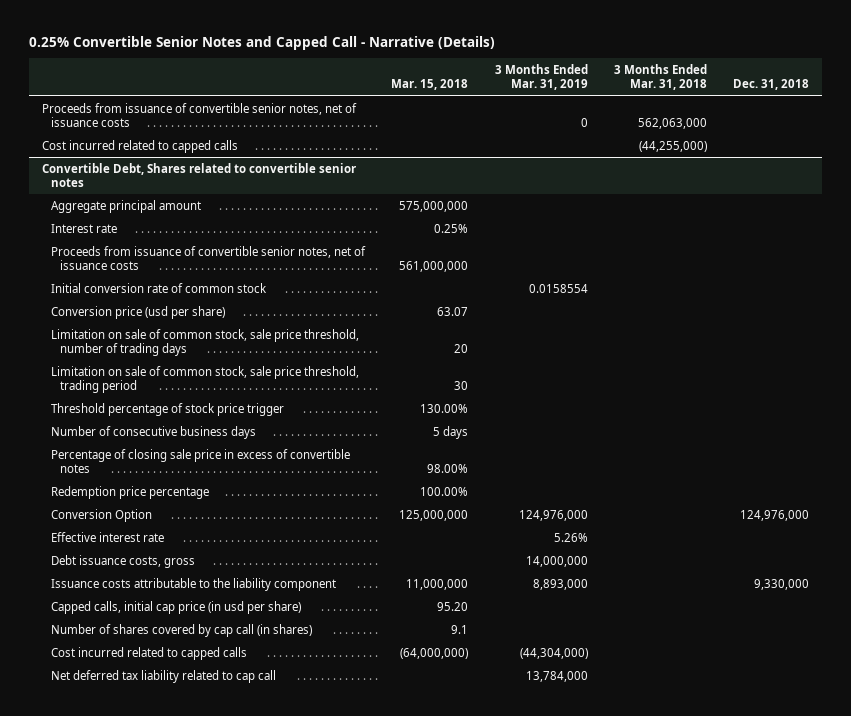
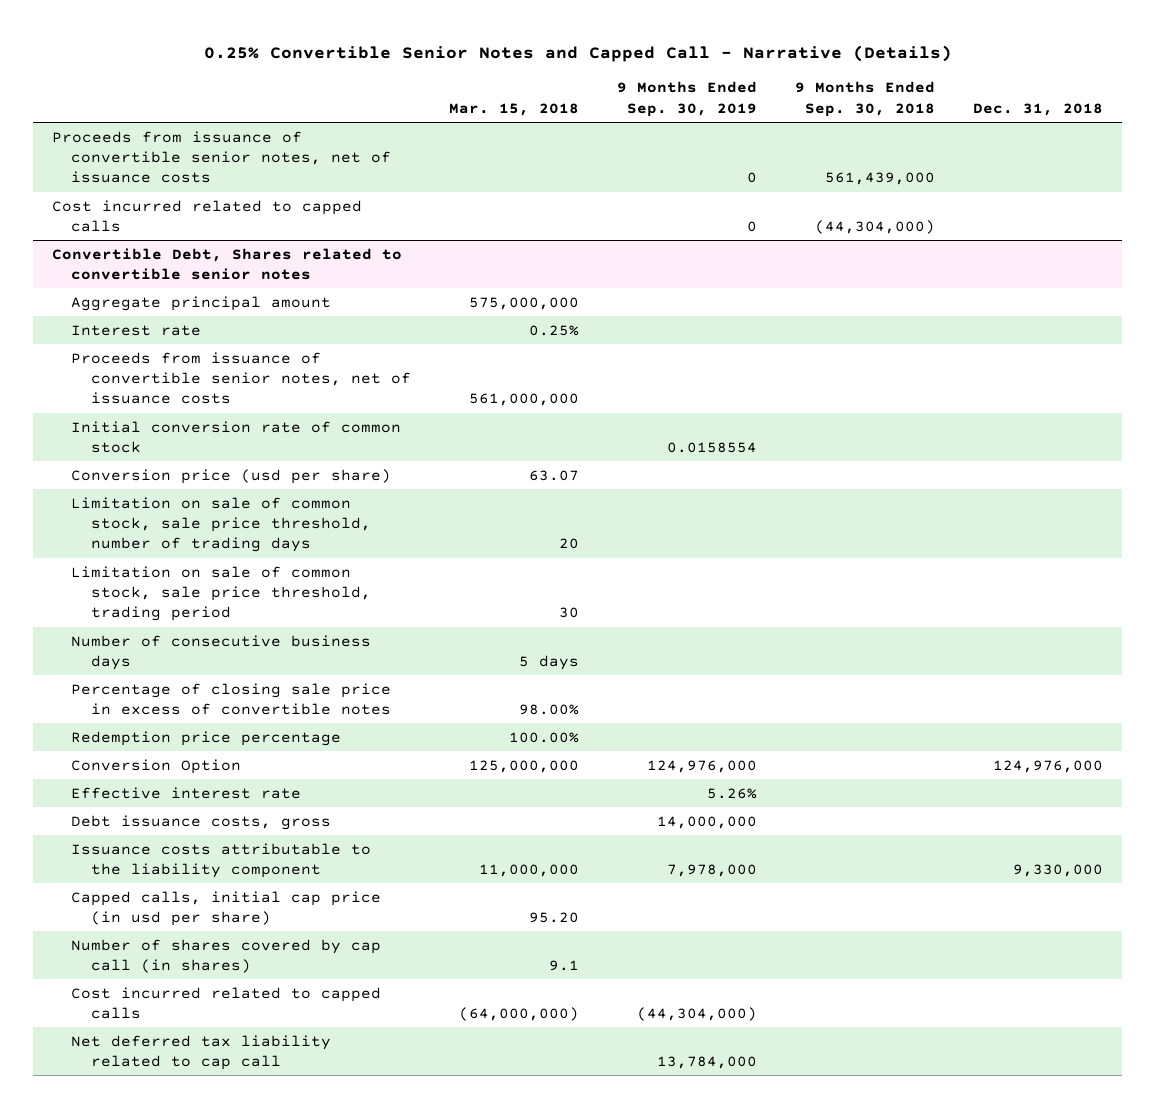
- | Mar. 15, 2018 | 3 Months Ended Mar. 31, 2019 | 3 Months Ended Mar. 31, 2018 | Dec. 31, 2018
+ | Mar. 15, 2018 | 9 Months Ended Sep. 30, 2019 | 9 Months Ended Sep. 30, 2018 | Dec. 31, 2018
@ Convertible Debt, Shares related to convertible senior notes
- Threshold percentage of stock price trigger | 130.00% | | |

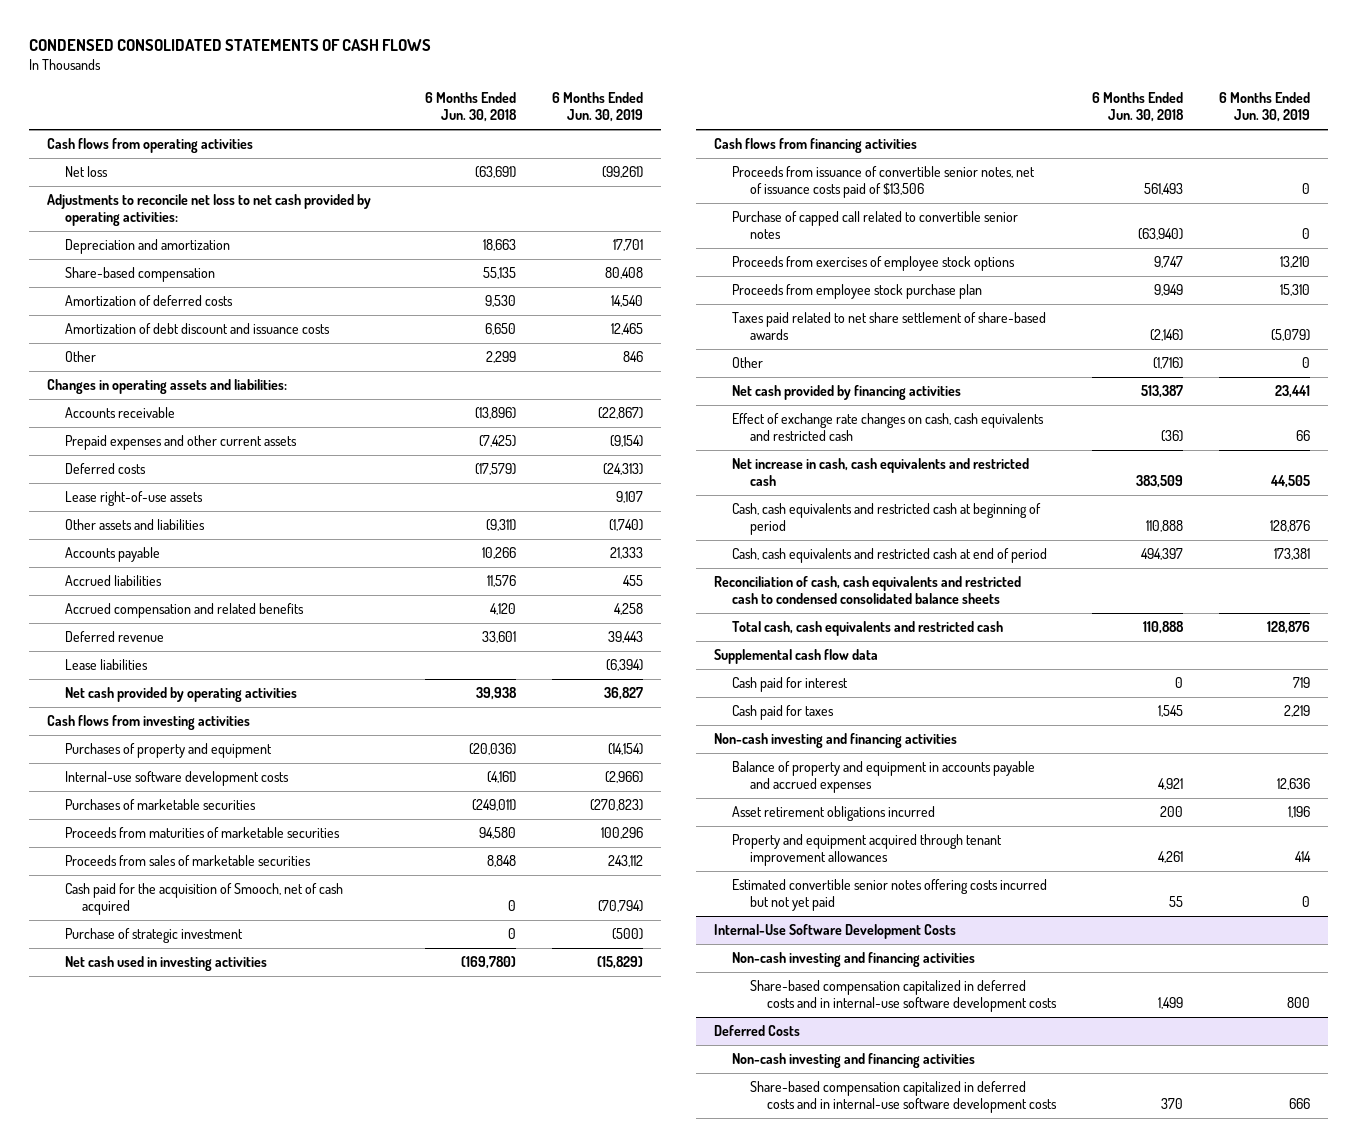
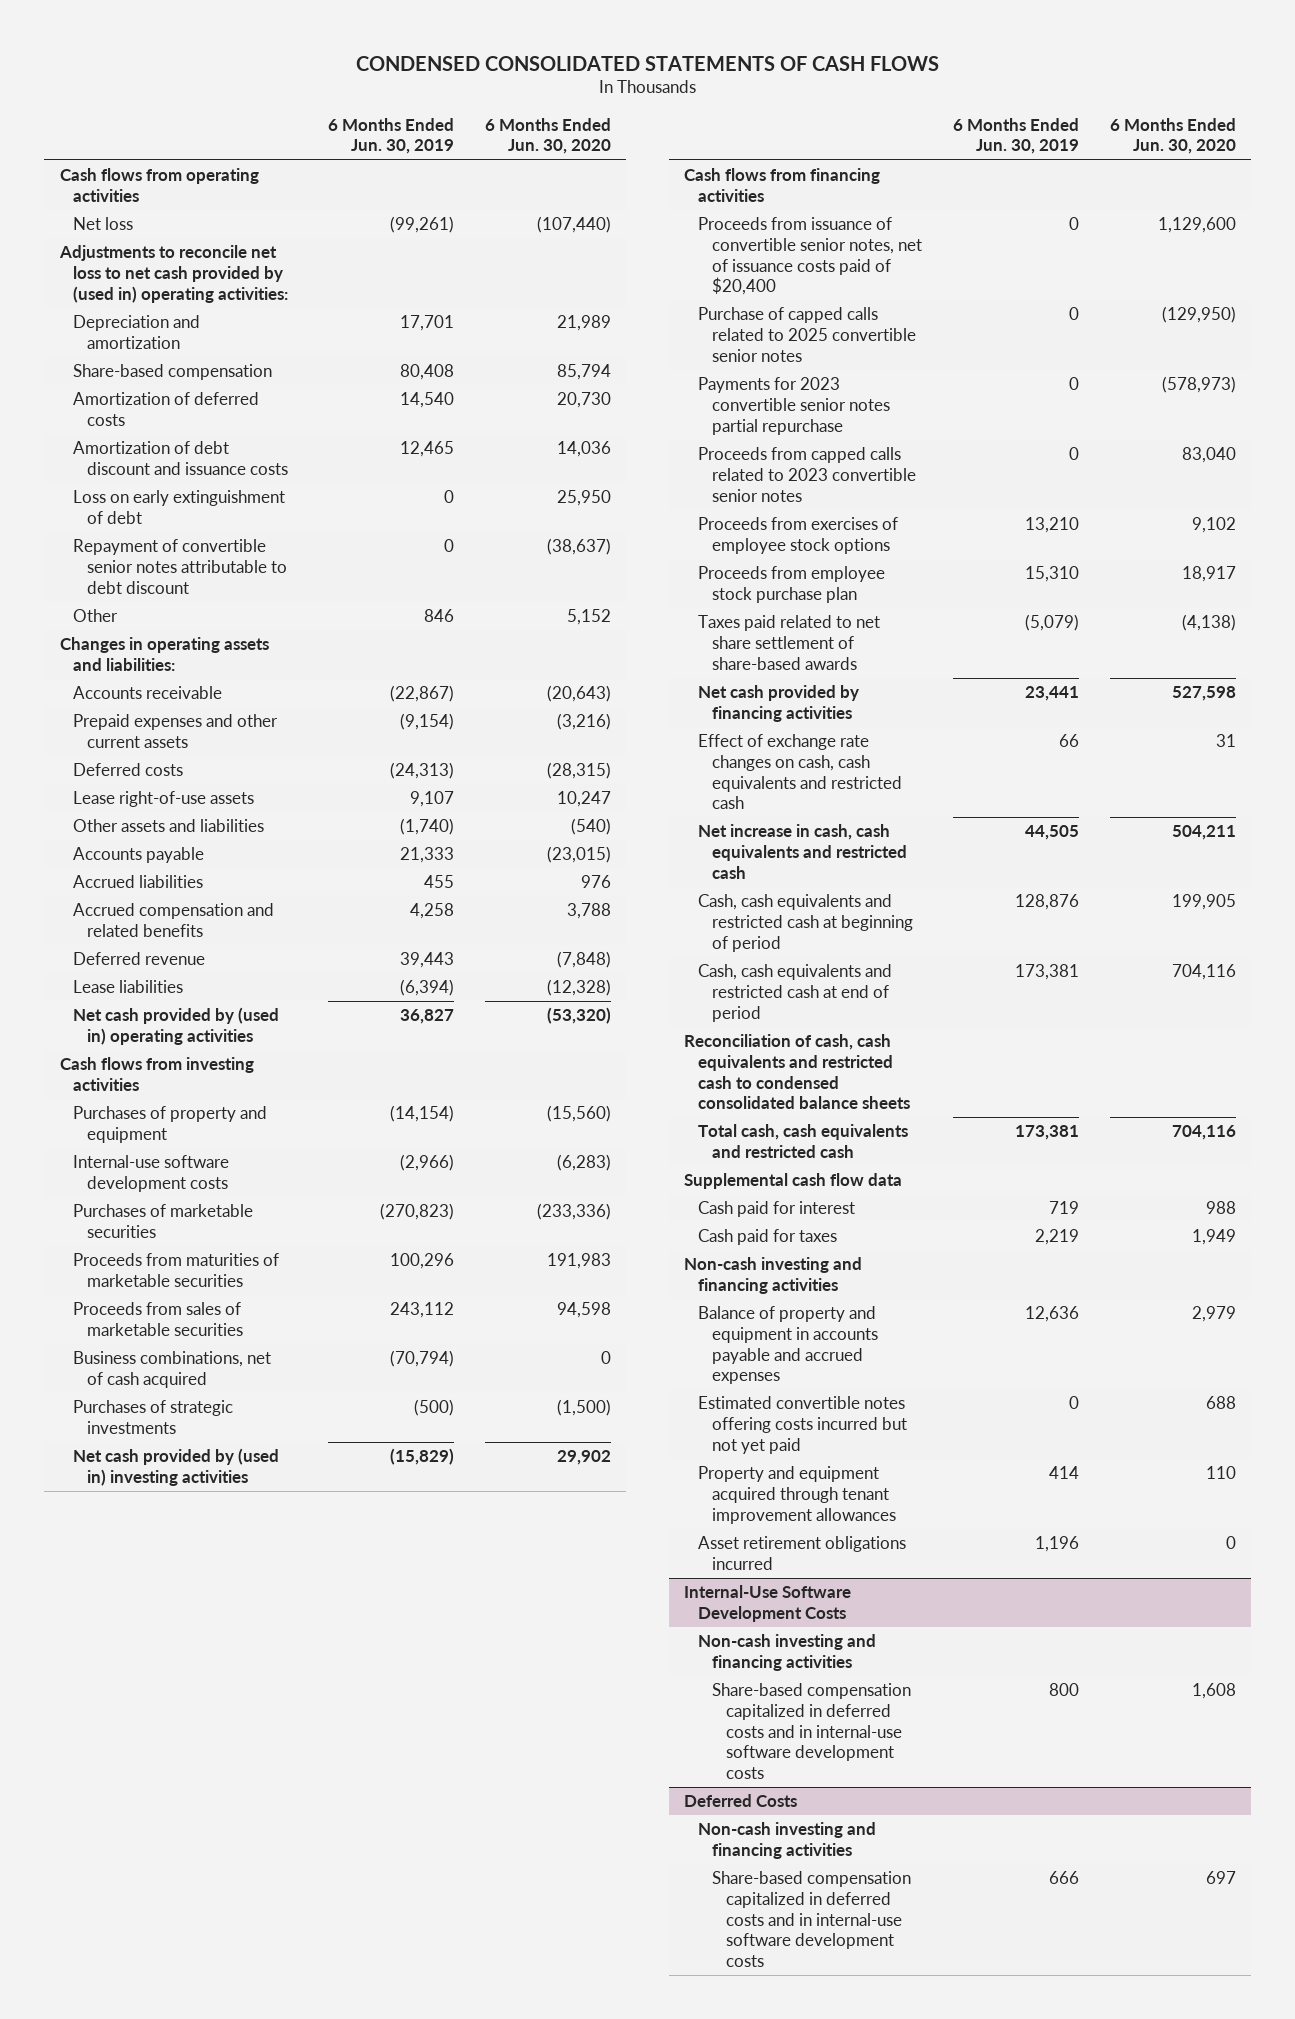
- | 6 Months Ended Jun. 30, 2018 | 6 Months Ended Jun. 30, 2019
+ | 6 Months Ended Jun. 30, 2019 | 6 Months Ended Jun. 30, 2020
- Adjustments to reconcile net loss to net cash provided by operating activities:
+ Adjustments to reconcile net loss to net cash provided by (used in) operating activities:
+ Loss on early extinguishment of debt | 0 | 25,950
+ Repayment of convertible senior notes attributable to debt discount | 0 | (38,637)
- Net cash provided by operating activities | 39,938 | 36,827
+ Net cash provided by (used in) operating activities | 36,827 | (53,320)
- Cash paid for the acquisition of Smooch, net of cash acquired | 0 | (70,794)
- Purchase of strategic investment | 0 | (500)
- Net cash used in investing activities | (169,780) | (15,829)
+ Business combinations, net of cash acquired | (70,794) | 0
+ Purchases of strategic investments | (500) | (1,500)
+ Net cash provided by (used in) investing activities | (15,829) | 29,902
- Proceeds from issuance of convertible senior notes, net of issuance costs paid of $13,506 | 561,493 | 0
- Purchase of capped call related to convertible senior notes | (63,940) | 0
+ Proceeds from issuance of convertible senior notes, net of issuance costs paid of $20,400 | 0 | 1,129,600
+ Purchase of capped calls related to 2025 convertible senior notes | 0 | (129,950)
+ Payments for 2023 convertible senior notes partial repurchase | 0 | (578,973)
+ Proceeds from capped calls related to 2023 convertible senior notes | 0 | 83,040
- Other | (1,716) | 0
- Total cash, cash equivalents and restricted cash | 110,888 | 128,876
+ Total cash, cash equivalents and restricted cash | 173,381 | 704,116
+ Estimated convertible notes offering costs incurred but not yet paid | 0 | 688
- Estimated convertible senior notes offering costs incurred but not yet paid | 55 | 0
moved down: Asset retirement obligations incurred | 1,196 | 0

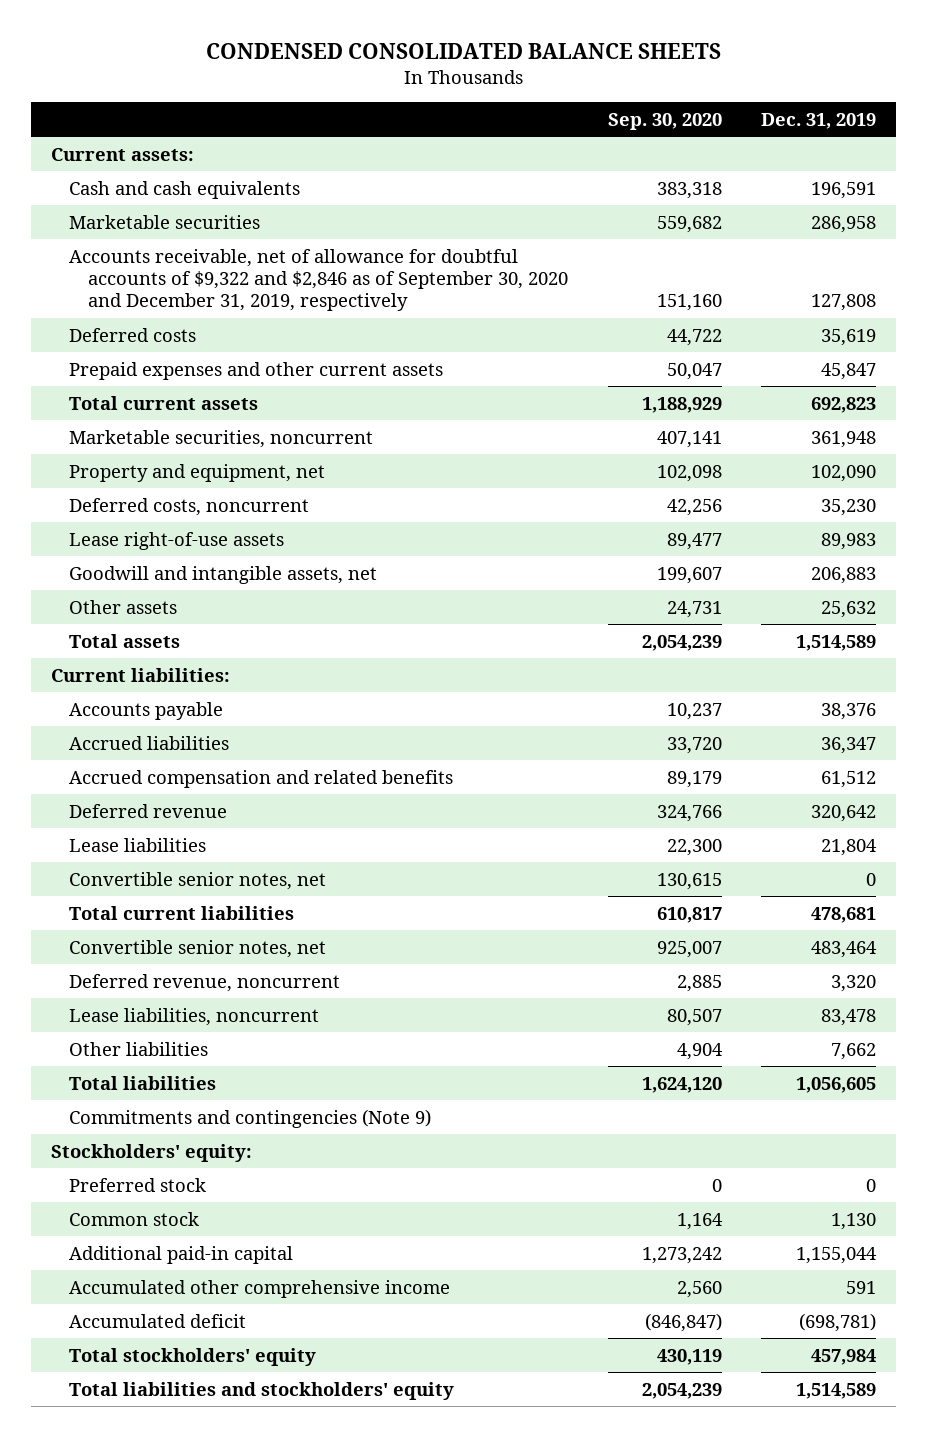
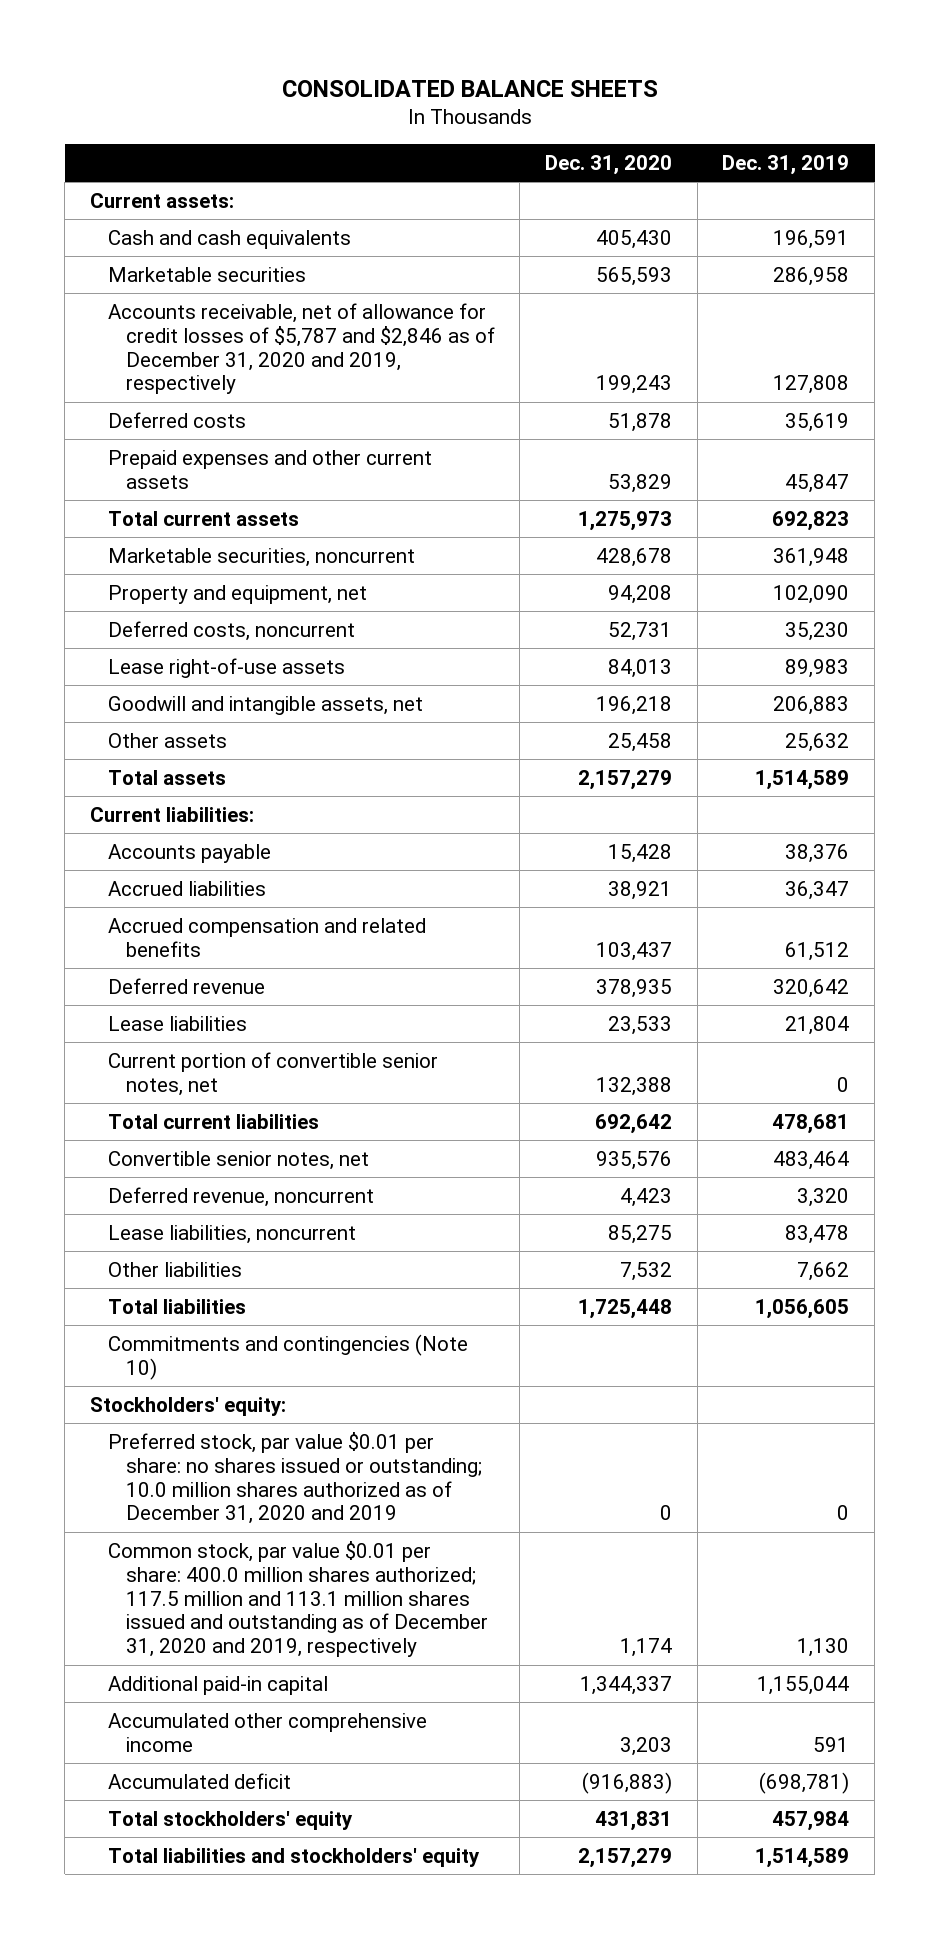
- CONDENSED CONSOLIDATED BALANCE SHEETS
+ CONSOLIDATED BALANCE SHEETS
- | Sep. 30, 2020 | Dec. 31, 2019
+ | Dec. 31, 2020 | Dec. 31, 2019
- Accounts receivable, net of allowance for doubtful accounts of $9,322 and $2,846 as of September 30, 2020 and December 31, 2019, respectively | 151,160 | 127,808
+ Accounts receivable, net of allowance for credit losses of $5,787 and $2,846 as of December 31, 2020 and 2019, respectively | 199,243 | 127,808
- Convertible senior notes, net | 130,615 | 0
+ Current portion of convertible senior notes, net | 132,388 | 0
- Commitments and contingencies (Note 9)
+ Commitments and contingencies (Note 10)
- Preferred stock | 0 | 0
- Common stock | 1,164 | 1,130
+ Preferred stock, par value $0.01 per share: no shares issued or outstanding; 10.0 million shares authorized as of December 31, 2020 and 2019 | 0 | 0
+ Common stock, par value $0.01 per share: 400.0 million shares authorized; 117.5 million and 113.1 million shares issued and outstanding as of December 31, 2020 and 2019, respectively | 1,174 | 1,130

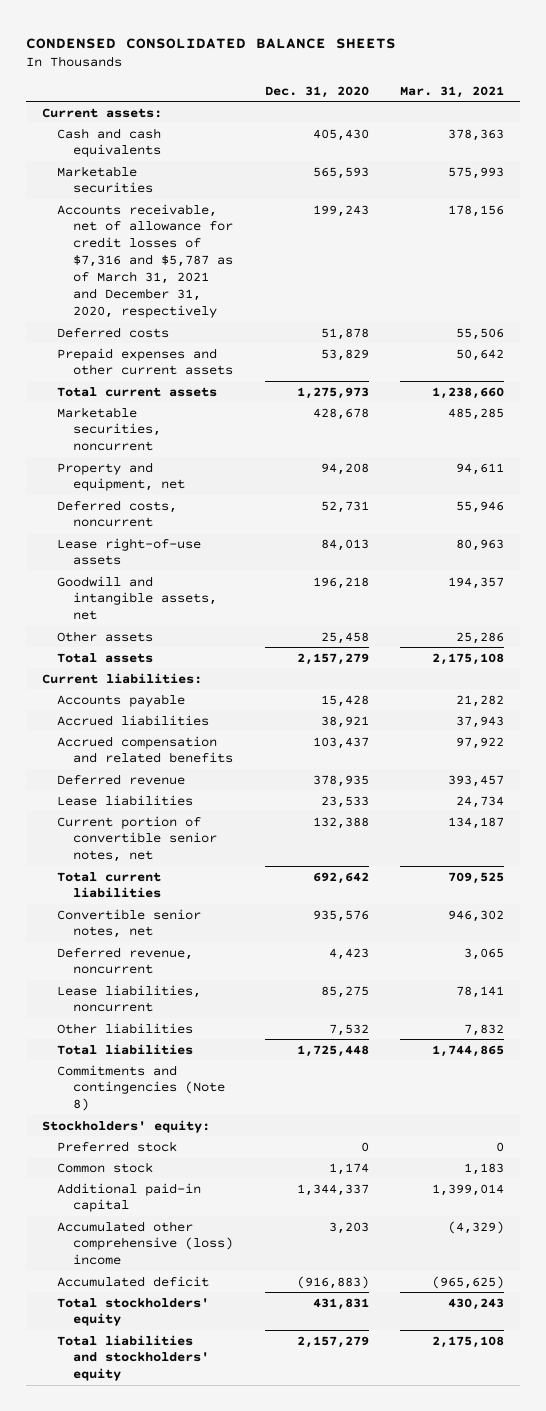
- CONSOLIDATED BALANCE SHEETS
+ CONDENSED CONSOLIDATED BALANCE SHEETS
- | Dec. 31, 2020 | Dec. 31, 2019
+ | Dec. 31, 2020 | Mar. 31, 2021
- Accounts receivable, net of allowance for credit losses of $5,787 and $2,846 as of December 31, 2020 and 2019, respectively | 199,243 | 127,808
+ Accounts receivable, net of allowance for credit losses of $7,316 and $5,787 as of March 31, 2021 and December 31, 2020, respectively | 199,243 | 178,156
- Commitments and contingencies (Note 10)
+ Commitments and contingencies (Note 8)
- Preferred stock, par value $0.01 per share: no shares issued or outstanding; 10.0 million shares authorized as of December 31, 2020 and 2019 | 0 | 0
- Common stock, par value $0.01 per share: 400.0 million shares authorized; 117.5 million and 113.1 million shares issued and outstanding as of December 31, 2020 and 2019, respectively | 1,174 | 1,130
+ Preferred stock | 0 | 0
+ Common stock | 1,174 | 1,183
- Accumulated other comprehensive income | 3,203 | 591
+ Accumulated other comprehensive (loss) income | 3,203 | (4,329)

